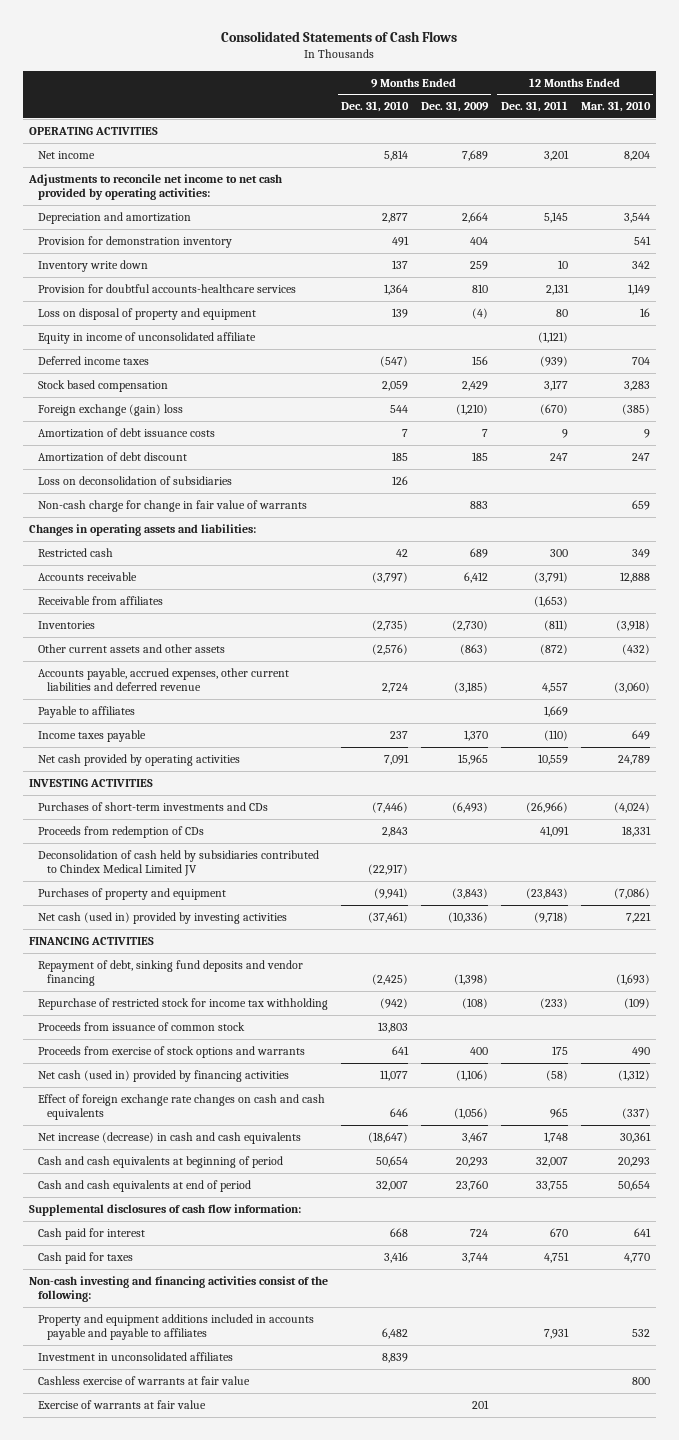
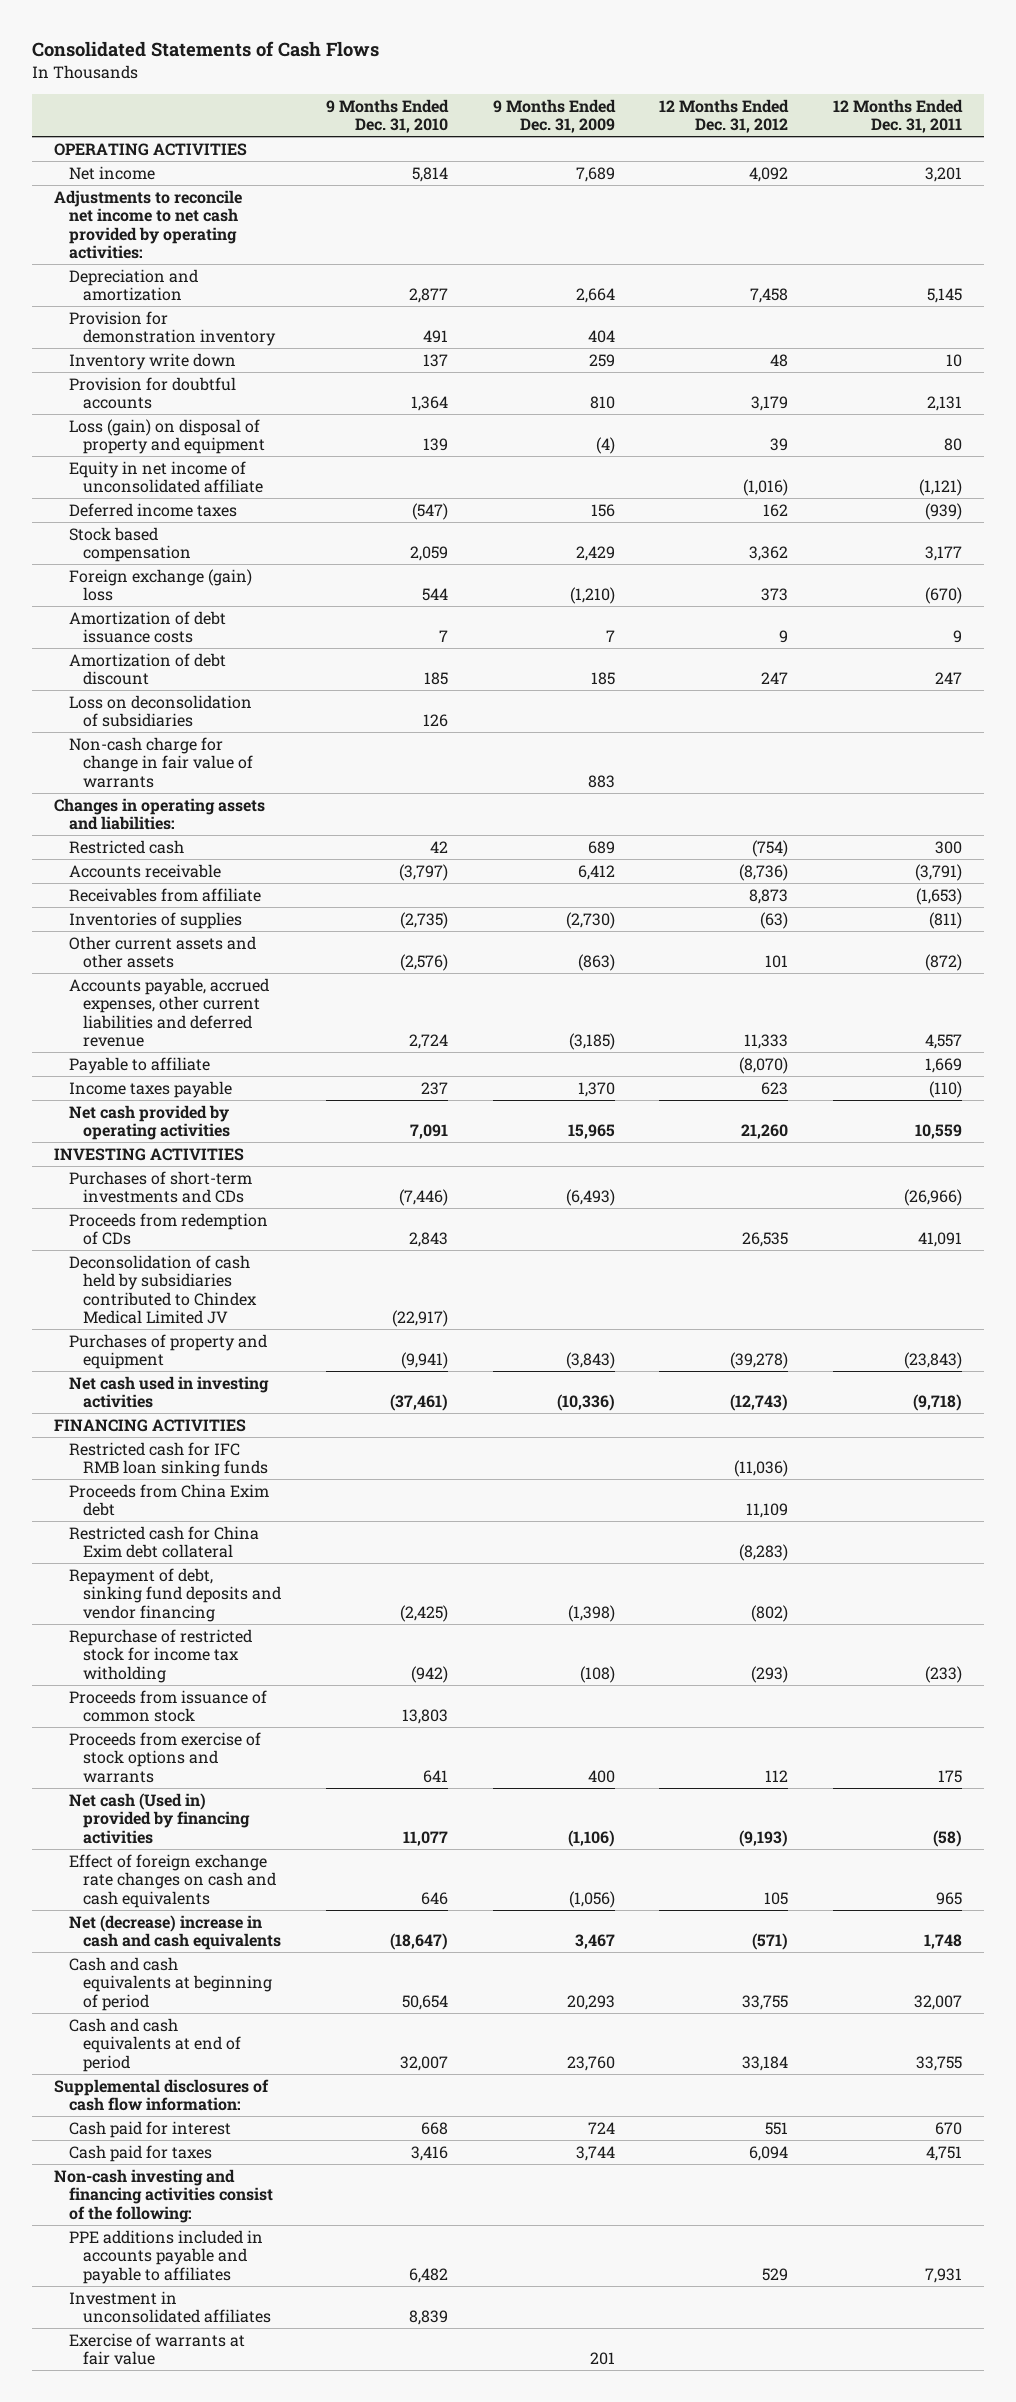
- | 9 Months Ended Dec. 31, 2010 | 9 Months Ended Dec. 31, 2009 | 12 Months Ended Dec. 31, 2011 | 12 Months Ended Mar. 31, 2010
+ | 9 Months Ended Dec. 31, 2010 | 9 Months Ended Dec. 31, 2009 | 12 Months Ended Dec. 31, 2012 | 12 Months Ended Dec. 31, 2011
- Provision for doubtful accounts-healthcare services | 1,364 | 810 | 2,131 | 1,149
- Loss on disposal of property and equipment | 139 | (4) | 80 | 16
- Equity in income of unconsolidated affiliate | | | (1,121) |
+ Provision for doubtful accounts | 1,364 | 810 | 3,179 | 2,131
+ Loss (gain) on disposal of property and equipment | 139 | (4) | 39 | 80
+ Equity in net income of unconsolidated affiliate | | | (1,016) | (1,121)
- Receivable from affiliates | | | (1,653) |
- Inventories | (2,735) | (2,730) | (811) | (3,918)
+ Receivables from affiliate | | | 8,873 | (1,653)
+ Inventories of supplies | (2,735) | (2,730) | (63) | (811)
- Payable to affiliates | | | 1,669 |
+ Payable to affiliate | | | (8,070) | 1,669
- Net cash (used in) provided by investing activities | (37,461) | (10,336) | (9,718) | 7,221
+ Net cash used in investing activities | (37,461) | (10,336) | (12,743) | (9,718)
+ Restricted cash for IFC RMB loan sinking funds | | | (11,036) |
+ Proceeds from China Exim debt | | | 11,109 |
+ Restricted cash for China Exim debt collateral | | | (8,283) |
- Repurchase of restricted stock for income tax withholding | (942) | (108) | (233) | (109)
+ Repurchase of restricted stock for income tax witholding | (942) | (108) | (293) | (233)
- Net cash (used in) provided by financing activities | 11,077 | (1,106) | (58) | (1,312)
+ Net cash (Used in) provided by financing activities | 11,077 | (1,106) | (9,193) | (58)
- Net increase (decrease) in cash and cash equivalents | (18,647) | 3,467 | 1,748 | 30,361
+ Net (decrease) increase in cash and cash equivalents | (18,647) | 3,467 | (571) | 1,748
- Property and equipment additions included in accounts payable and payable to affiliates | 6,482 | | 7,931 | 532
+ PPE additions included in accounts payable and payable to affiliates | 6,482 | | 529 | 7,931
- Cashless exercise of warrants at fair value | | | | 800

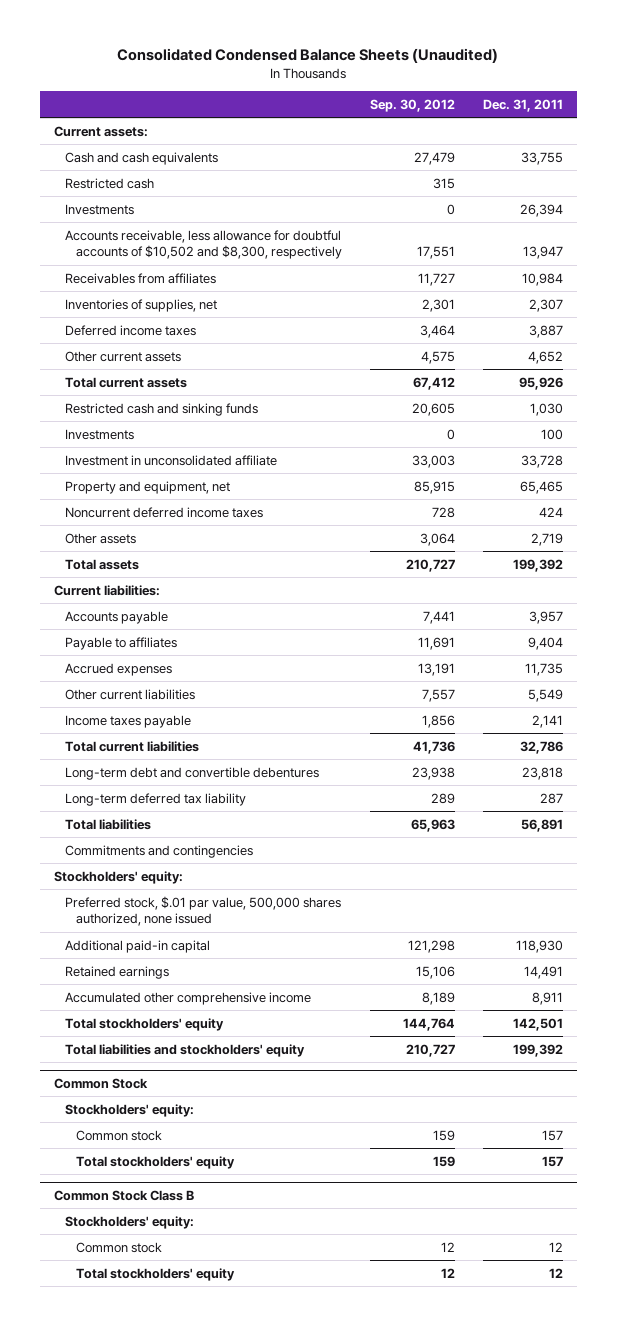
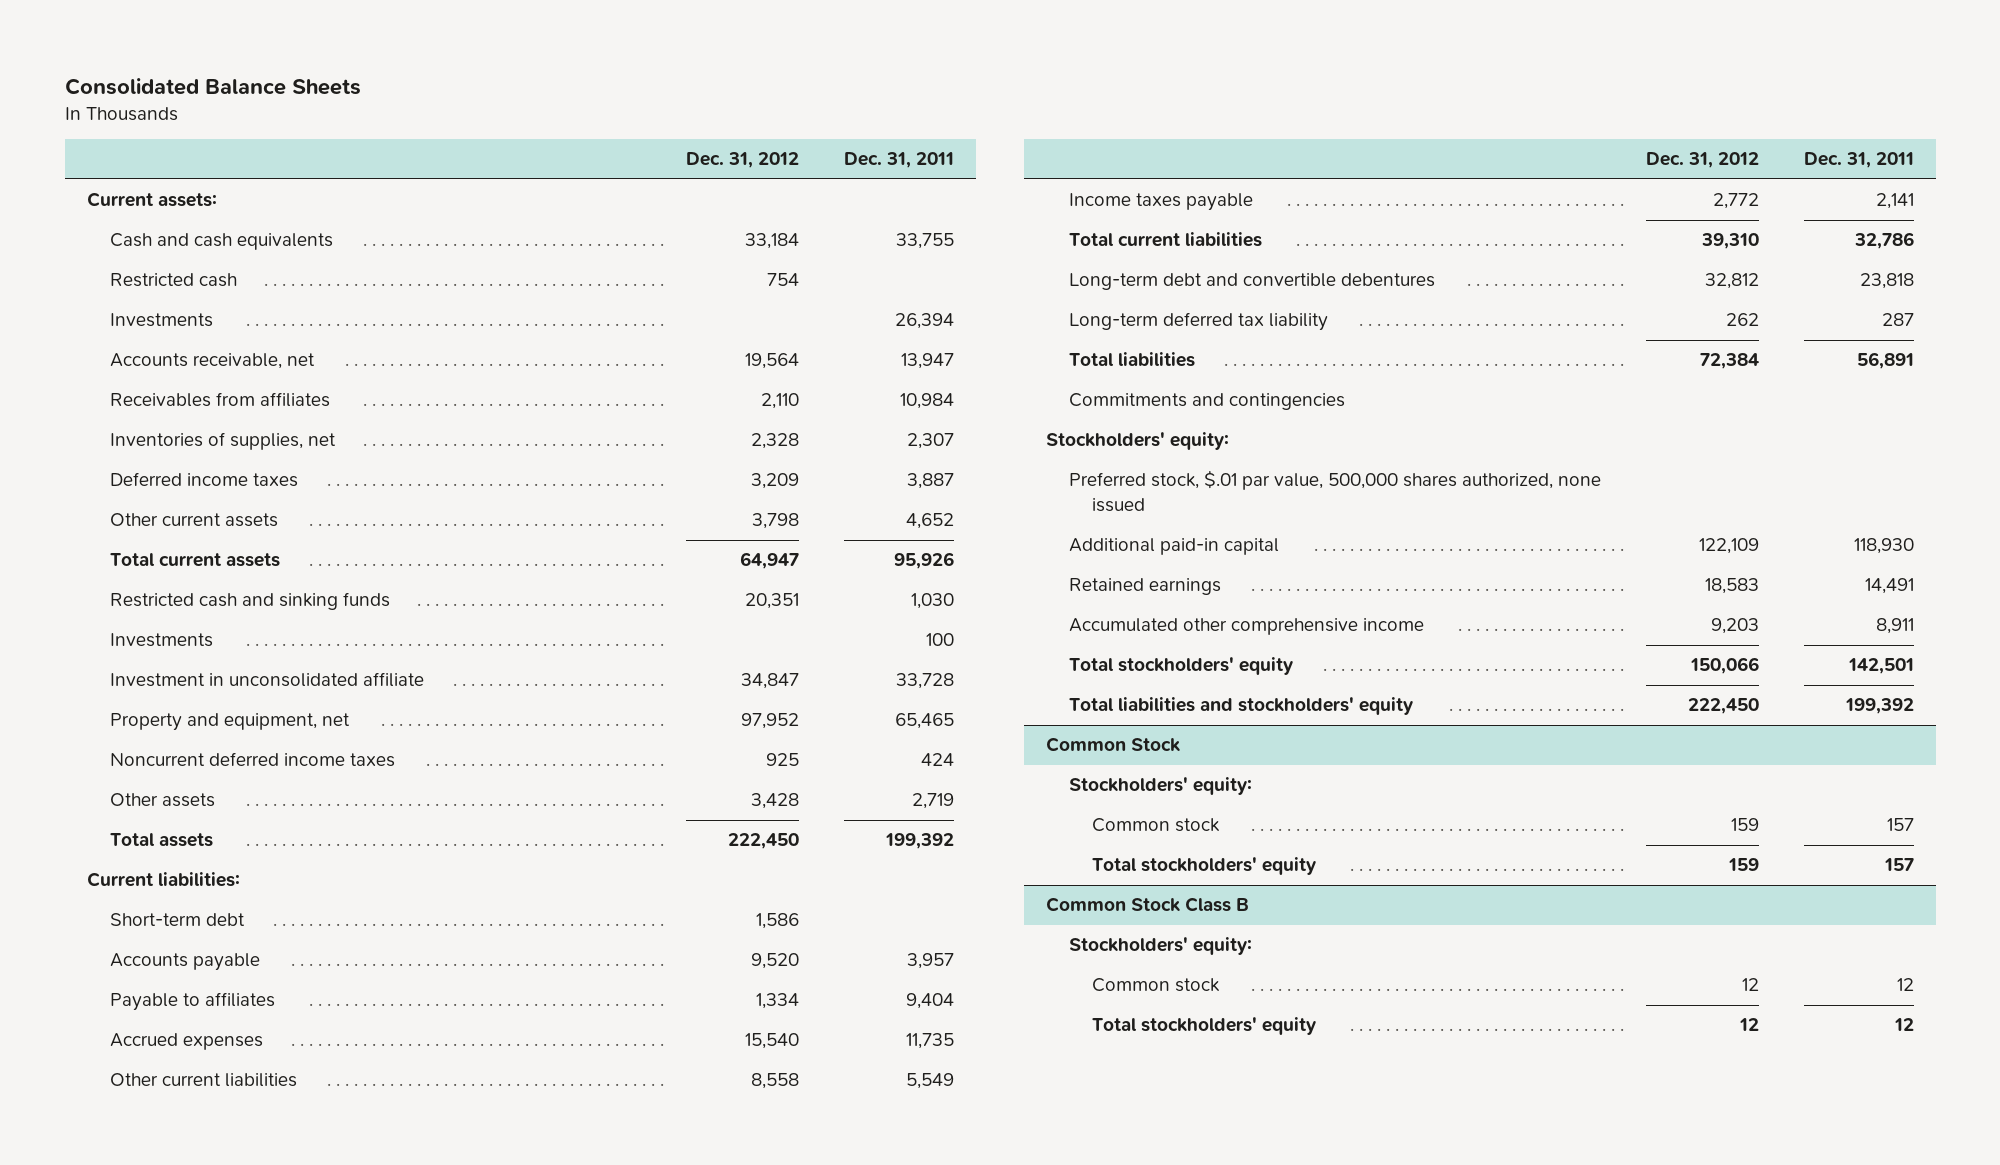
- Consolidated Condensed Balance Sheets (Unaudited)
+ Consolidated Balance Sheets
- | Sep. 30, 2012 | Dec. 31, 2011
+ | Dec. 31, 2012 | Dec. 31, 2011
- Accounts receivable, less allowance for doubtful accounts of $10,502 and $8,300, respectively | 17,551 | 13,947
+ Accounts receivable, net | 19,564 | 13,947
+ Short-term debt | 1,586 |

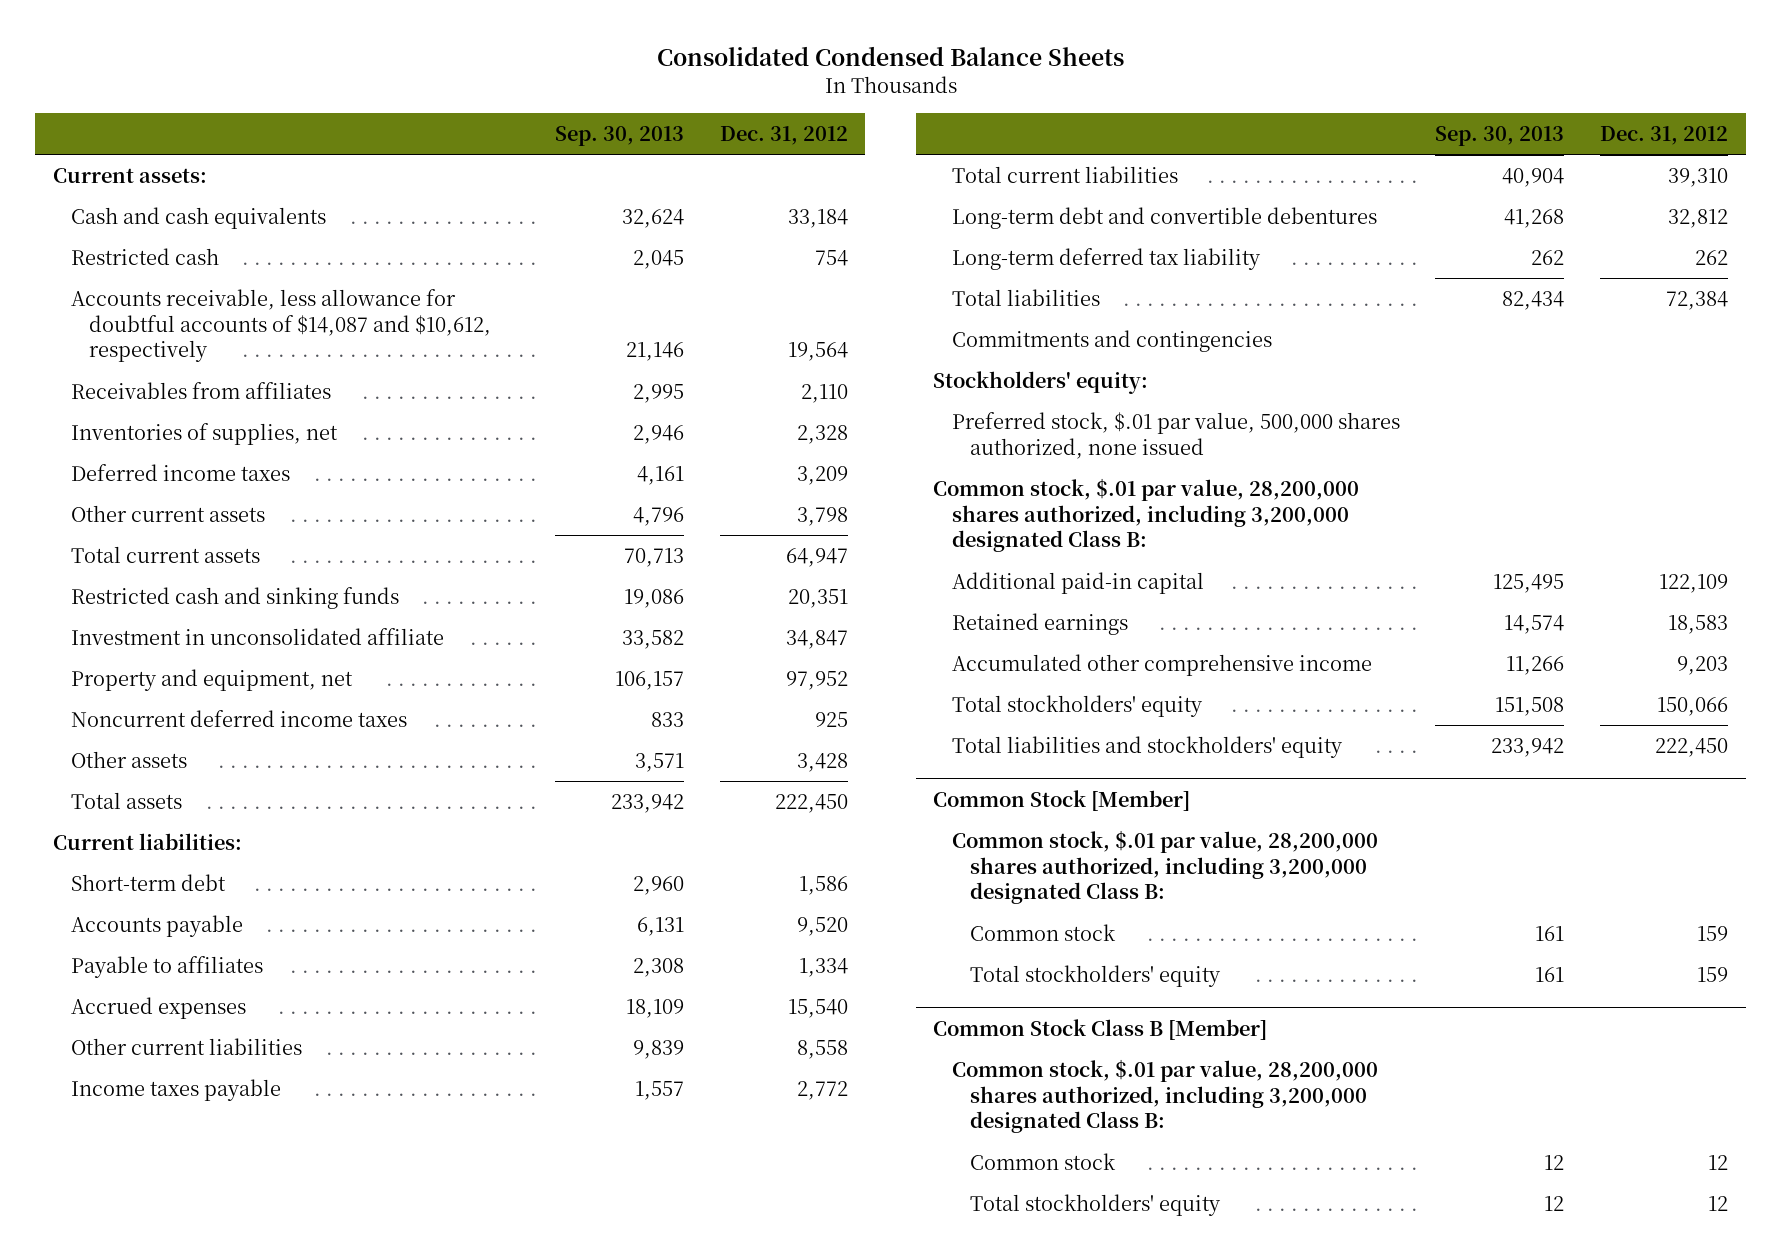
- Consolidated Balance Sheets
+ Consolidated Condensed Balance Sheets
- | Dec. 31, 2012 | Dec. 31, 2011
+ | Sep. 30, 2013 | Dec. 31, 2012
- Investments | | 26,394
- Accounts receivable, net | 19,564 | 13,947
+ Accounts receivable, less allowance for doubtful accounts of $14,087 and $10,612, respectively | 21,146 | 19,564
- Investments | | 100
+ Common stock, $.01 par value, 28,200,000 shares authorized, including 3,200,000 designated Class B:
- Common Stock
- Stockholders' equity:
+ Common Stock [Member]
+ Common stock, $.01 par value, 28,200,000 shares authorized, including 3,200,000 designated Class B:
- Common Stock Class B
- Stockholders' equity:
+ Common Stock Class B [Member]
+ Common stock, $.01 par value, 28,200,000 shares authorized, including 3,200,000 designated Class B:

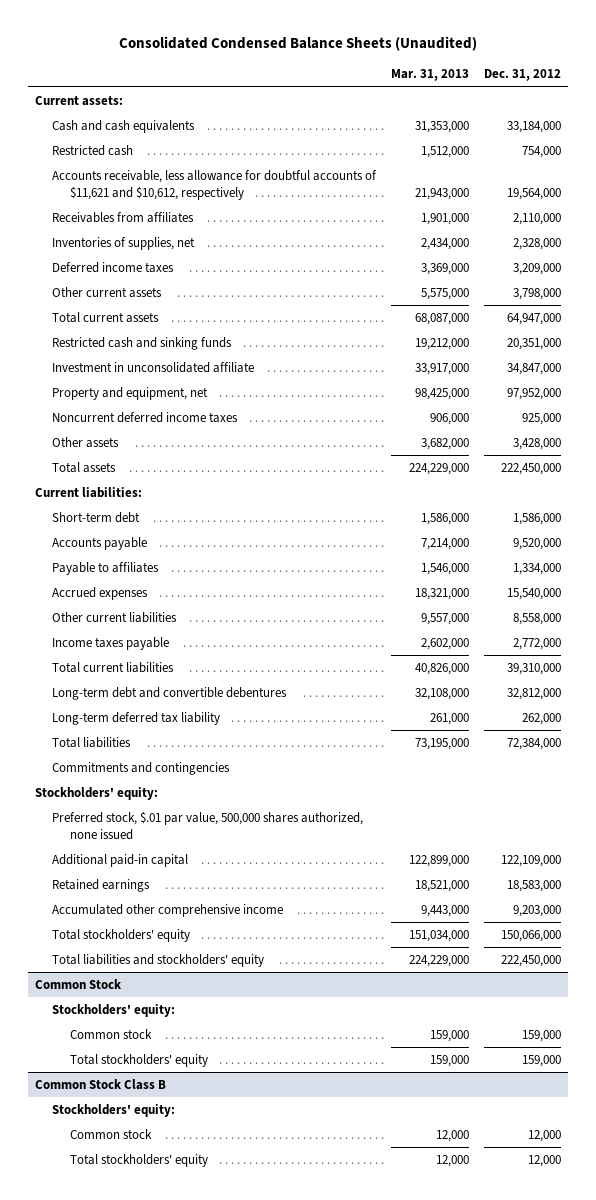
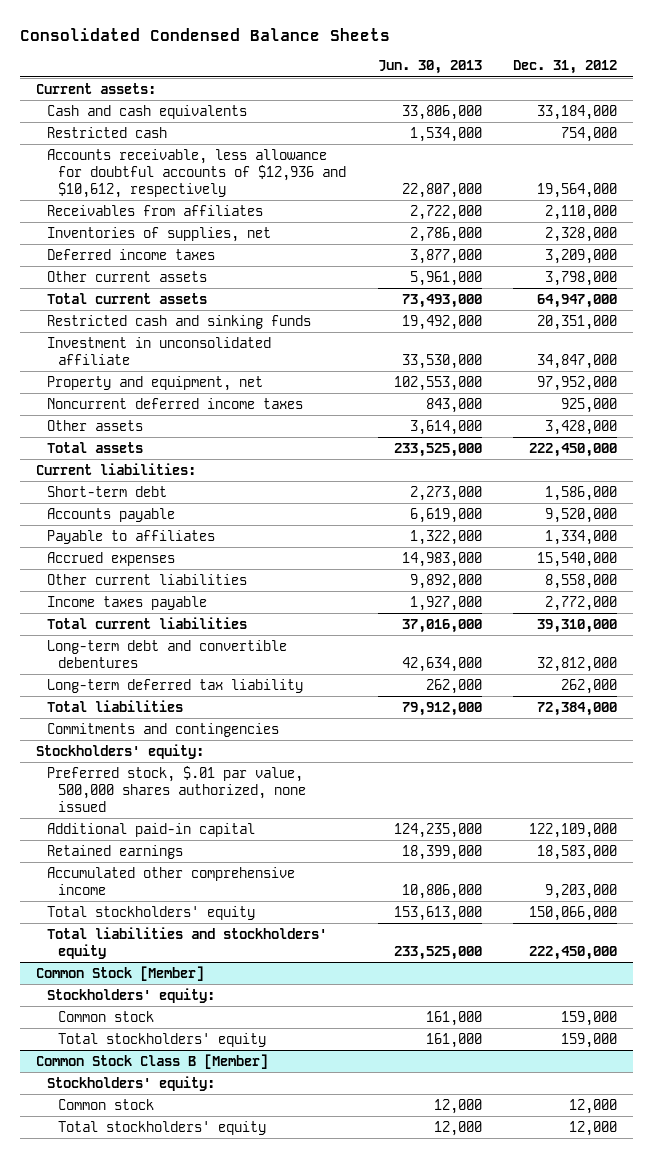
- Consolidated Condensed Balance Sheets (Unaudited)
+ Consolidated Condensed Balance Sheets
- | Mar. 31, 2013 | Dec. 31, 2012
+ | Jun. 30, 2013 | Dec. 31, 2012
- Accounts receivable, less allowance for doubtful accounts of $11,621 and $10,612, respectively | 21,943,000 | 19,564,000
+ Accounts receivable, less allowance for doubtful accounts of $12,936 and $10,612, respectively | 22,807,000 | 19,564,000
- Common Stock
+ Common Stock [Member]
- Common Stock Class B
+ Common Stock Class B [Member]

